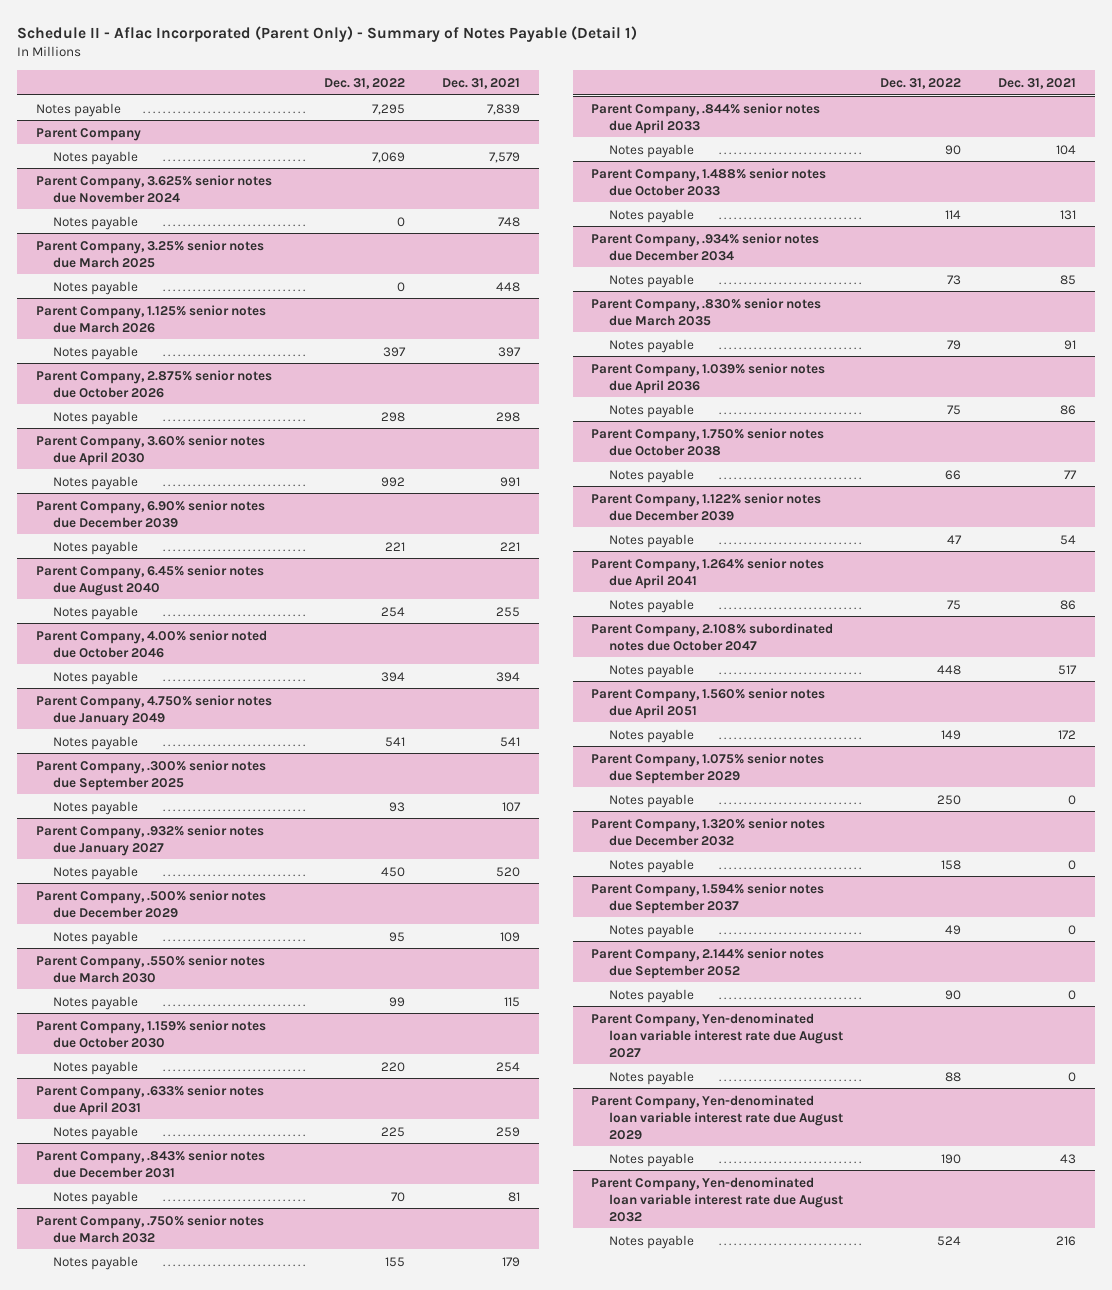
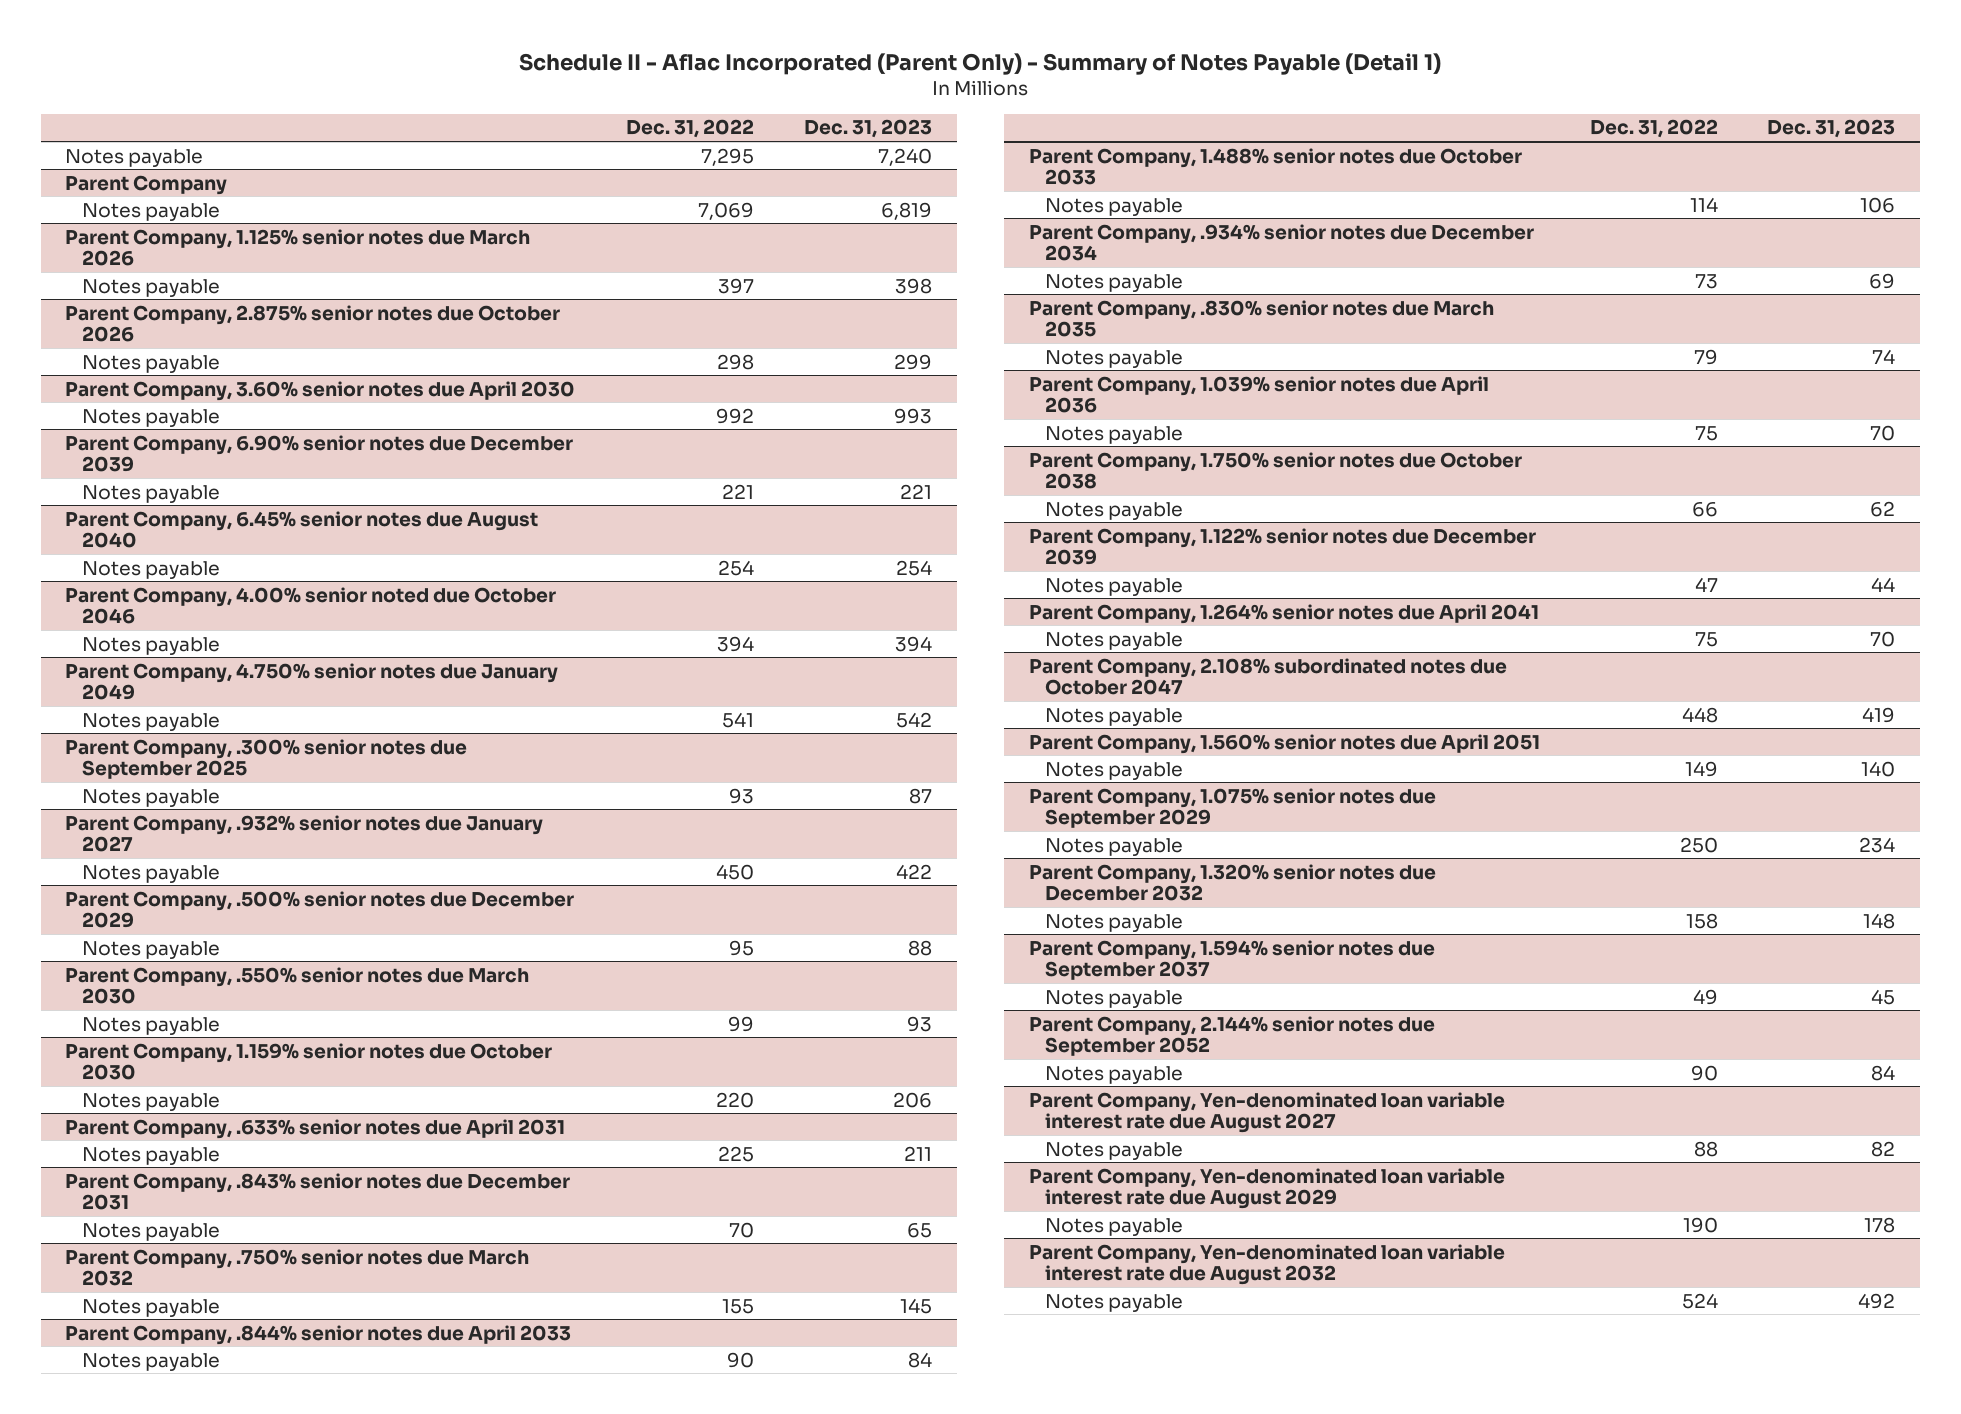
- | Dec. 31, 2022 | Dec. 31, 2021
+ | Dec. 31, 2022 | Dec. 31, 2023
- Parent Company, 3.625% senior notes due November 2024
- Notes payable | 0 | 748
- Parent Company, 3.25% senior notes due March 2025
- Notes payable | 0 | 448

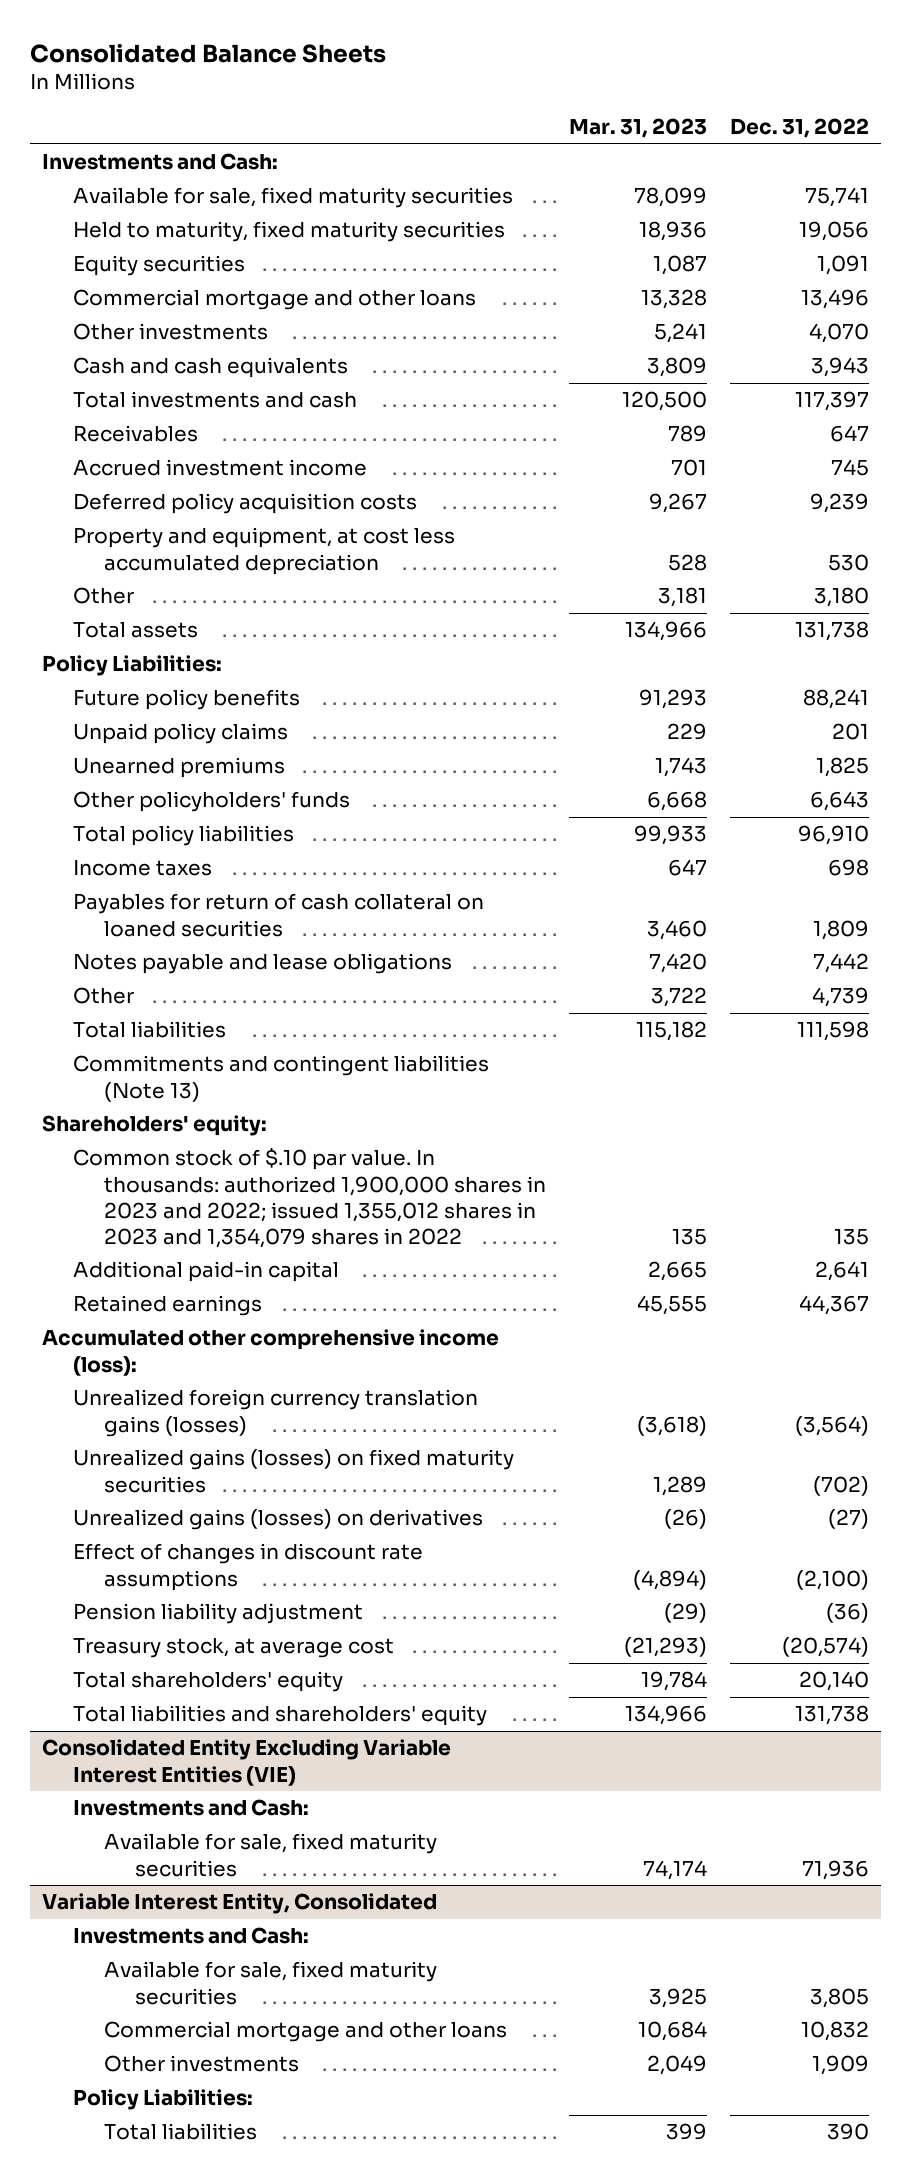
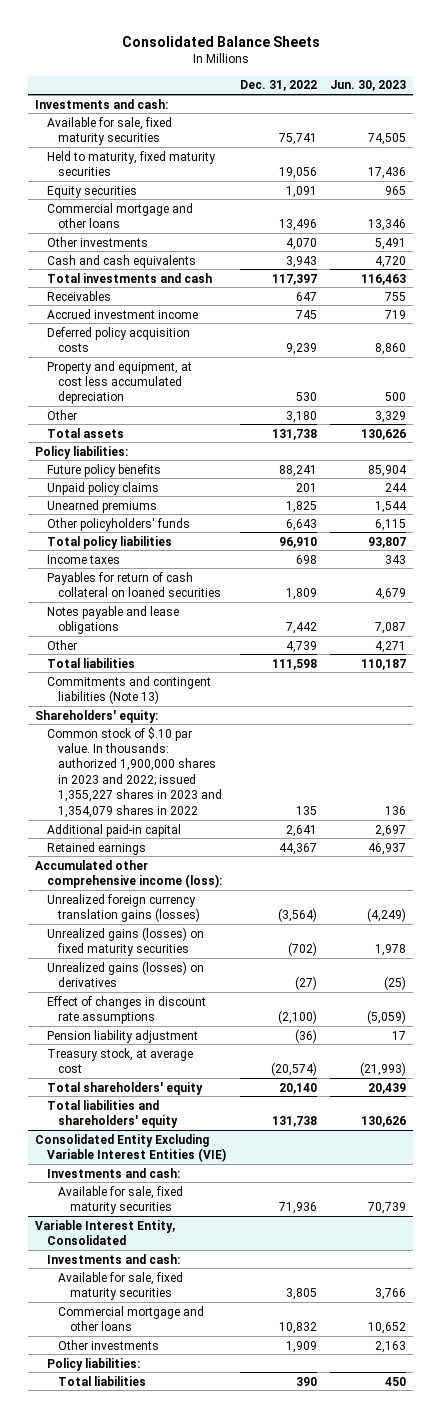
- | Mar. 31, 2023 | Dec. 31, 2022
+ | Dec. 31, 2022 | Jun. 30, 2023
- Investments and Cash:
+ Investments and cash:
- Policy Liabilities:
+ Policy liabilities:
- Common stock of $.10 par value. In thousands: authorized 1,900,000 shares in 2023 and 2022; issued 1,355,012 shares in 2023 and 1,354,079 shares in 2022 | 135 | 135
+ Common stock of $.10 par value. In thousands: authorized 1,900,000 shares in 2023 and 2022; issued 1,355,227 shares in 2023 and 1,354,079 shares in 2022 | 135 | 136
@ Consolidated Entity Excluding Variable Interest Entities (VIE)
- Investments and Cash:
+ Investments and cash:
@ Variable Interest Entity, Consolidated
- Investments and Cash:
+ Investments and cash:
- Policy Liabilities:
+ Policy liabilities:

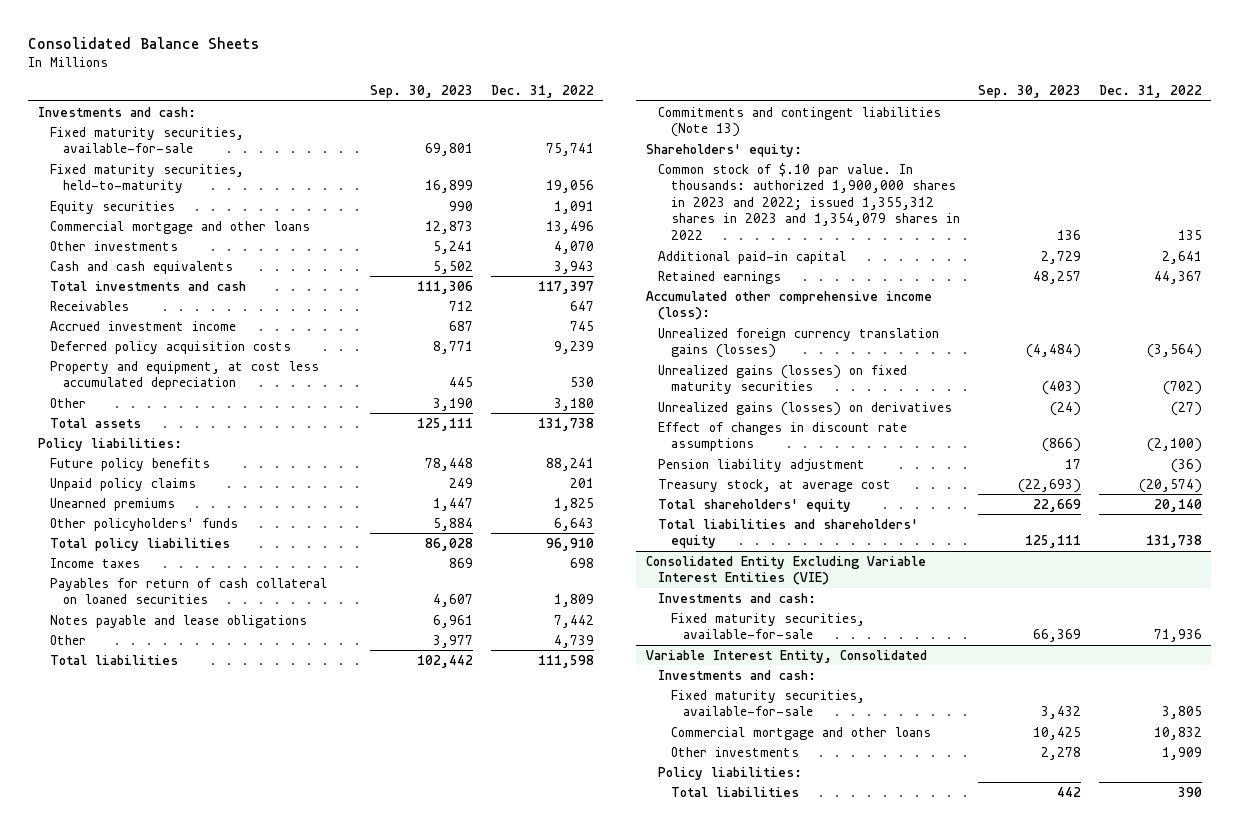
- | Dec. 31, 2022 | Jun. 30, 2023
+ | Sep. 30, 2023 | Dec. 31, 2022
- Available for sale, fixed maturity securities | 75,741 | 74,505
- Held to maturity, fixed maturity securities | 19,056 | 17,436
+ Fixed maturity securities, available-for-sale | 69,801 | 75,741
+ Fixed maturity securities, held-to-maturity | 16,899 | 19,056
- Common stock of $.10 par value. In thousands: authorized 1,900,000 shares in 2023 and 2022; issued 1,355,227 shares in 2023 and 1,354,079 shares in 2022 | 135 | 136
+ Common stock of $.10 par value. In thousands: authorized 1,900,000 shares in 2023 and 2022; issued 1,355,312 shares in 2023 and 1,354,079 shares in 2022 | 136 | 135
@ Consolidated Entity Excluding Variable Interest Entities (VIE)
- Available for sale, fixed maturity securities | 71,936 | 70,739
+ Fixed maturity securities, available-for-sale | 66,369 | 71,936
@ Variable Interest Entity, Consolidated
- Available for sale, fixed maturity securities | 3,805 | 3,766
+ Fixed maturity securities, available-for-sale | 3,432 | 3,805

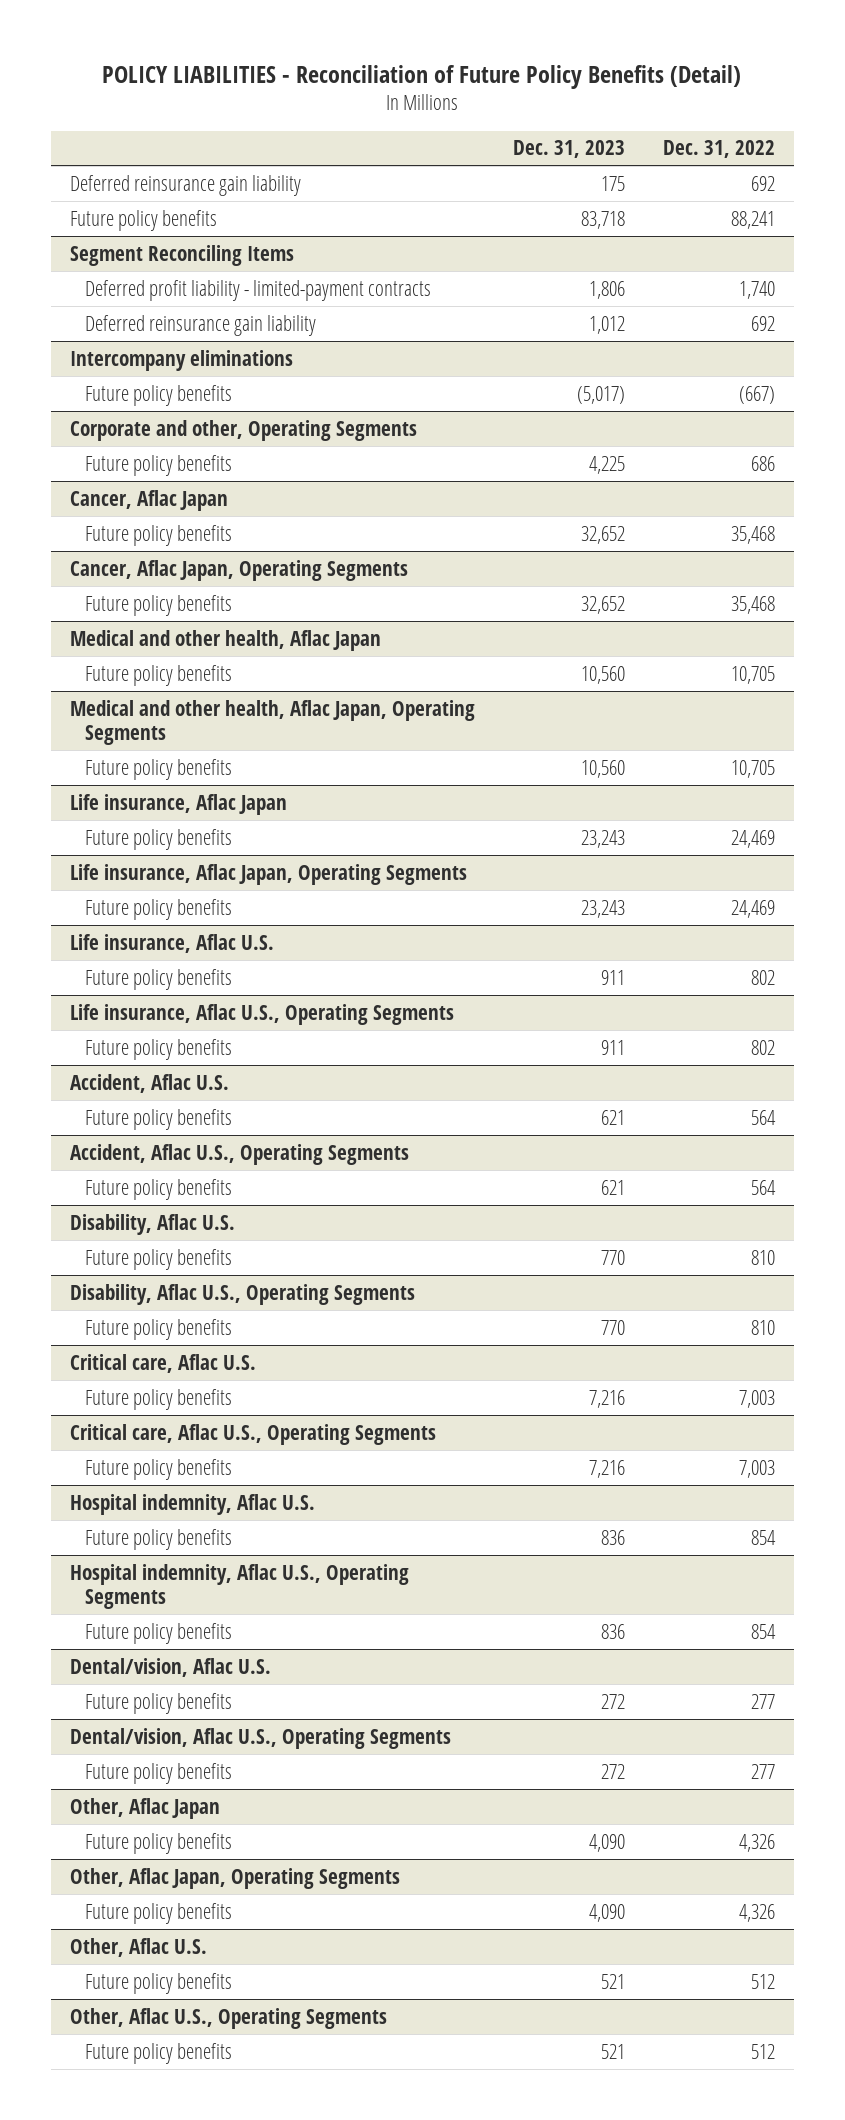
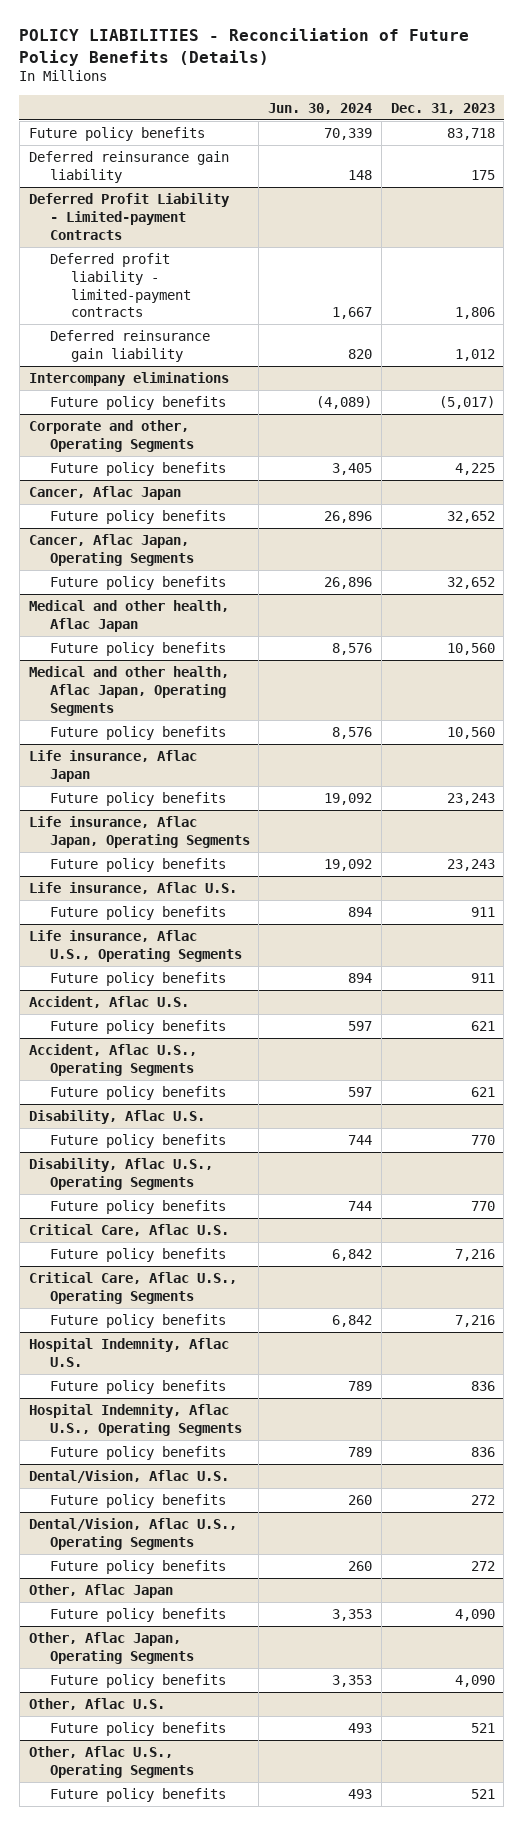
- POLICY LIABILITIES - Reconciliation of Future Policy Benefits (Detail)
+ POLICY LIABILITIES - Reconciliation of Future Policy Benefits (Details)
- | Dec. 31, 2023 | Dec. 31, 2022
+ | Jun. 30, 2024 | Dec. 31, 2023
- Segment Reconciling Items
moved down: Deferred reinsurance gain liability | 148 | 175
+ Deferred Profit Liability - Limited-payment Contracts
- Critical care, Aflac U.S.
+ Critical Care, Aflac U.S.
- Critical care, Aflac U.S., Operating Segments
+ Critical Care, Aflac U.S., Operating Segments
- Hospital indemnity, Aflac U.S.
+ Hospital Indemnity, Aflac U.S.
- Hospital indemnity, Aflac U.S., Operating Segments
+ Hospital Indemnity, Aflac U.S., Operating Segments
- Dental/vision, Aflac U.S.
+ Dental/Vision, Aflac U.S.
- Dental/vision, Aflac U.S., Operating Segments
+ Dental/Vision, Aflac U.S., Operating Segments

